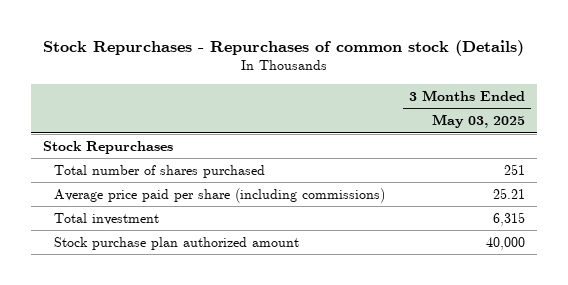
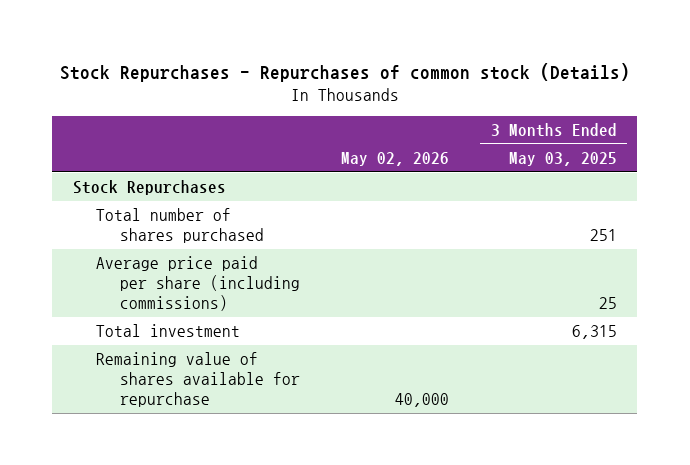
- | 3 Months Ended May 03, 2025
+ | May 02, 2026 | 3 Months Ended May 03, 2025
- Average price paid per share (including commissions) | 25.21
+ Average price paid per share (including commissions) | | 25
- Stock purchase plan authorized amount | 40,000
+ Remaining value of shares available for repurchase | 40,000 |

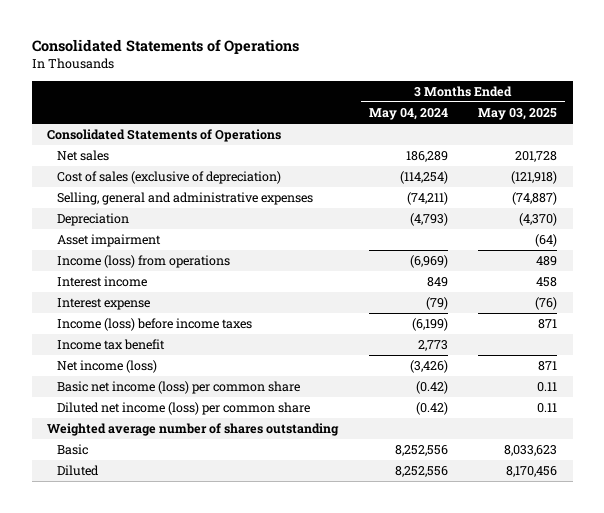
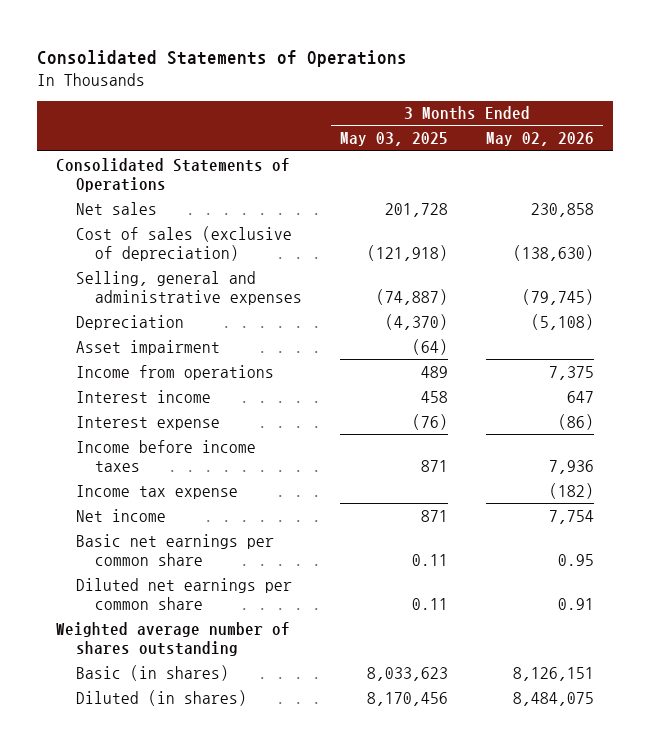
- | 3 Months Ended May 04, 2024 | 3 Months Ended May 03, 2025
+ | 3 Months Ended May 03, 2025 | 3 Months Ended May 02, 2026
- Income (loss) from operations | (6,969) | 489
+ Income from operations | 489 | 7,375
- Income (loss) before income taxes | (6,199) | 871
- Income tax benefit | 2,773 |
- Net income (loss) | (3,426) | 871
- Basic net income (loss) per common share | (0.42) | 0.11
- Diluted net income (loss) per common share | (0.42) | 0.11
+ Income before income taxes | 871 | 7,936
+ Income tax expense | | (182)
+ Net income | 871 | 7,754
+ Basic net earnings per common share | 0.11 | 0.95
+ Diluted net earnings per common share | 0.11 | 0.91
- Basic | 8,252,556 | 8,033,623
- Diluted | 8,252,556 | 8,170,456
+ Basic (in shares) | 8,033,623 | 8,126,151
+ Diluted (in shares) | 8,170,456 | 8,484,075

